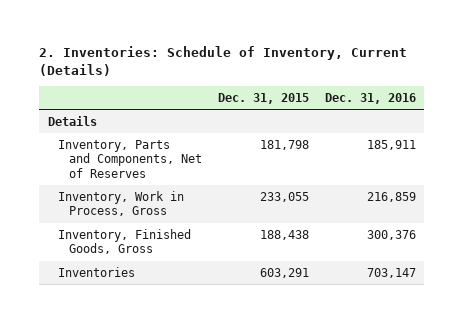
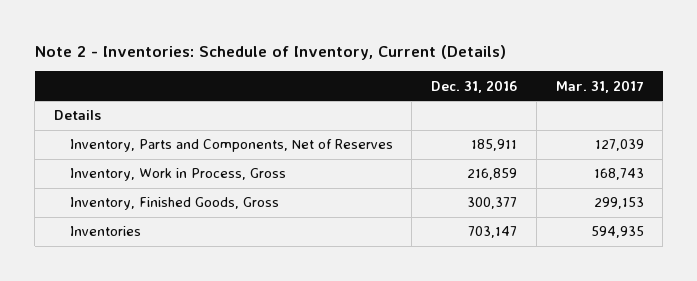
- 2. Inventories: Schedule of Inventory, Current (Details)
+ Note 2 - Inventories: Schedule of Inventory, Current (Details)
- | Dec. 31, 2015 | Dec. 31, 2016
+ | Dec. 31, 2016 | Mar. 31, 2017
- Inventory, Finished Goods, Gross | 188,438 | 300,376
+ Inventory, Finished Goods, Gross | 300,377 | 299,153

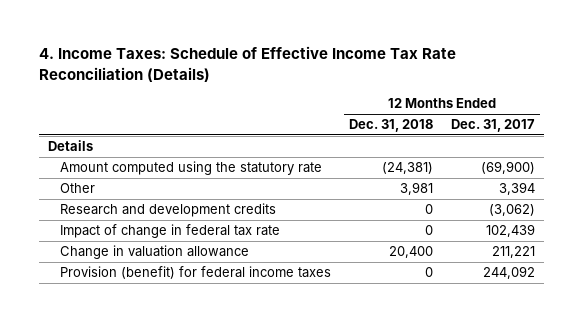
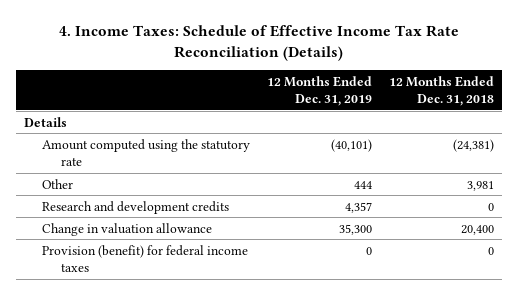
- | 12 Months Ended Dec. 31, 2018 | 12 Months Ended Dec. 31, 2017
+ | 12 Months Ended Dec. 31, 2019 | 12 Months Ended Dec. 31, 2018
- Impact of change in federal tax rate | 0 | 102,439

